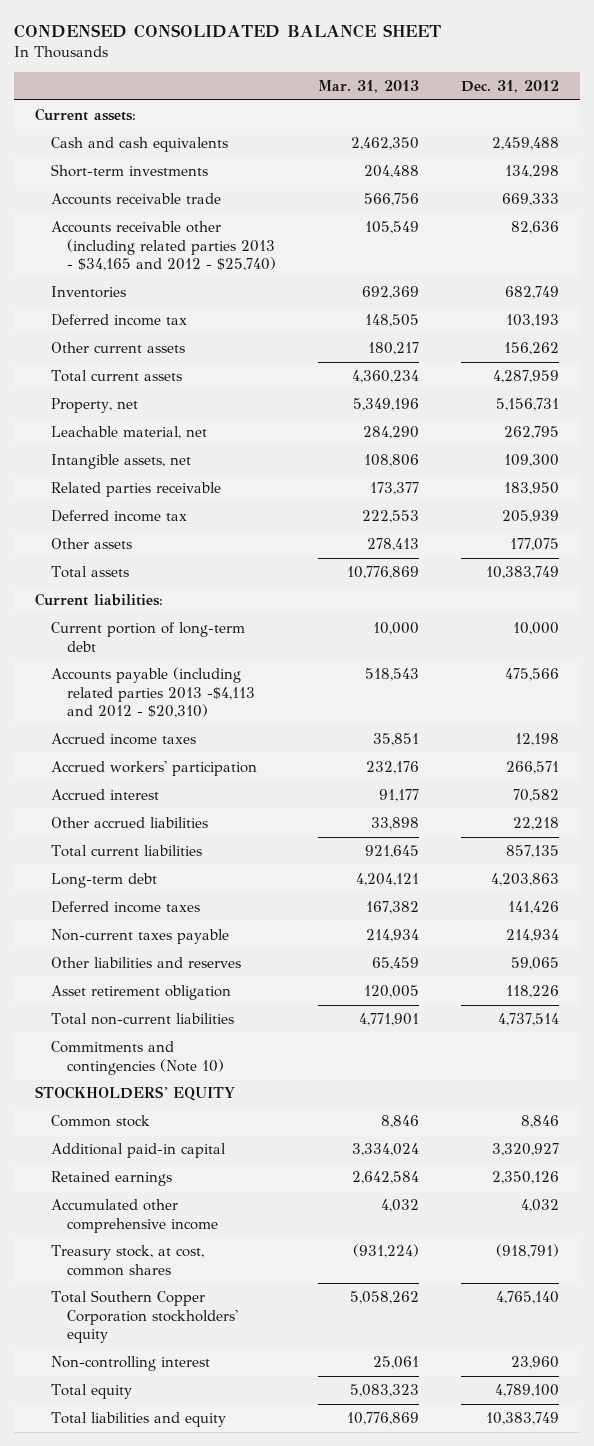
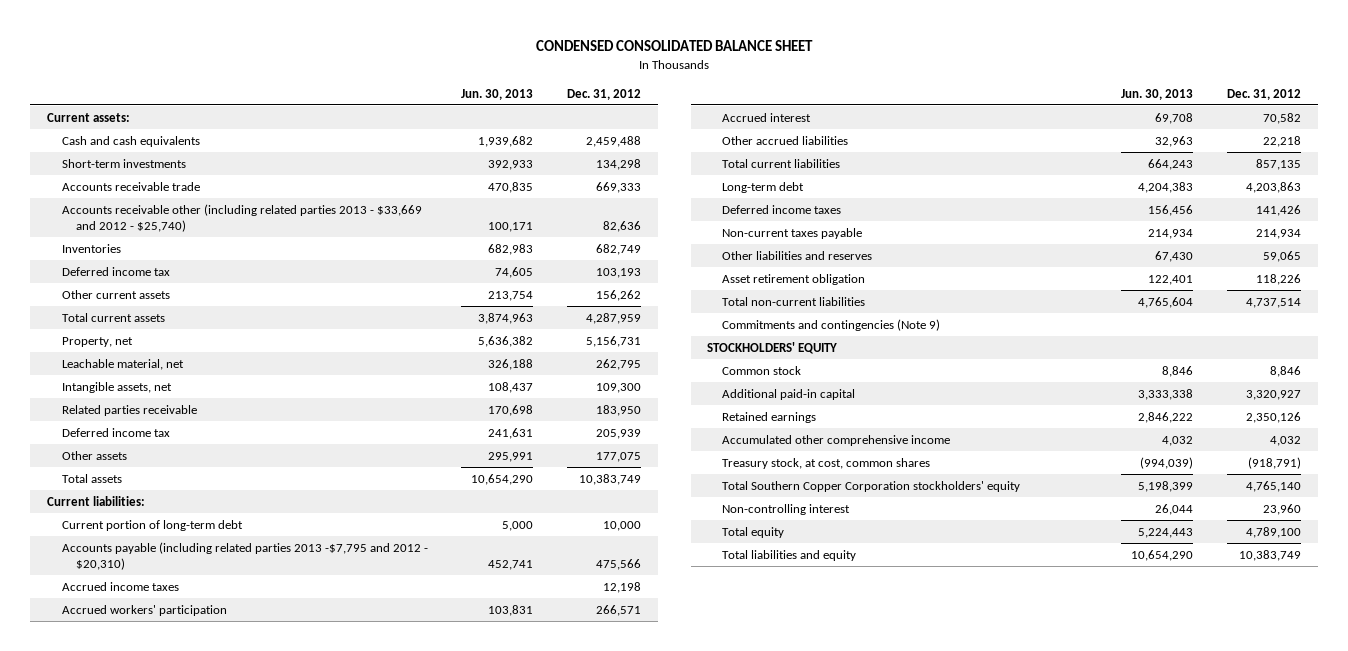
- | Mar. 31, 2013 | Dec. 31, 2012
+ | Jun. 30, 2013 | Dec. 31, 2012
- Accounts receivable other (including related parties 2013 - $34,165 and 2012 - $25,740) | 105,549 | 82,636
+ Accounts receivable other (including related parties 2013 - $33,669 and 2012 - $25,740) | 100,171 | 82,636
- Accounts payable (including related parties 2013 -$4,113 and 2012 - $20,310) | 518,543 | 475,566
+ Accounts payable (including related parties 2013 -$7,795 and 2012 - $20,310) | 452,741 | 475,566
- Commitments and contingencies (Note 10)
+ Commitments and contingencies (Note 9)

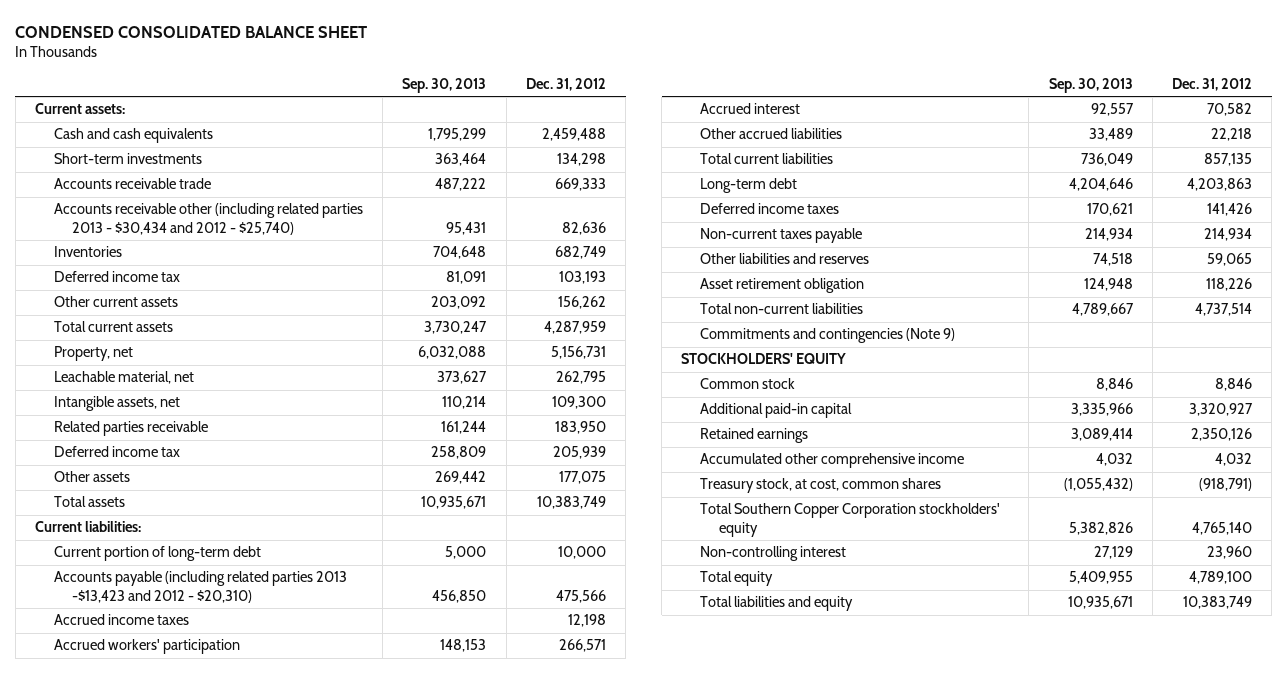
- | Jun. 30, 2013 | Dec. 31, 2012
+ | Sep. 30, 2013 | Dec. 31, 2012
- Accounts receivable other (including related parties 2013 - $33,669 and 2012 - $25,740) | 100,171 | 82,636
+ Accounts receivable other (including related parties 2013 - $30,434 and 2012 - $25,740) | 95,431 | 82,636
- Accounts payable (including related parties 2013 -$7,795 and 2012 - $20,310) | 452,741 | 475,566
+ Accounts payable (including related parties 2013 -$13,423 and 2012 - $20,310) | 456,850 | 475,566

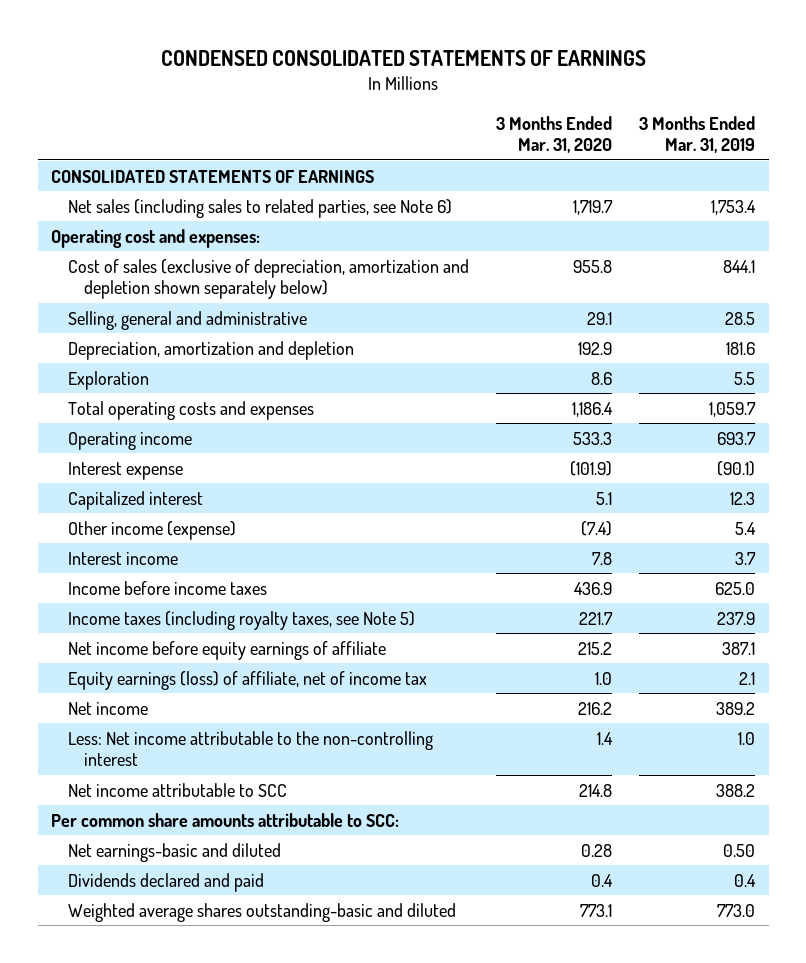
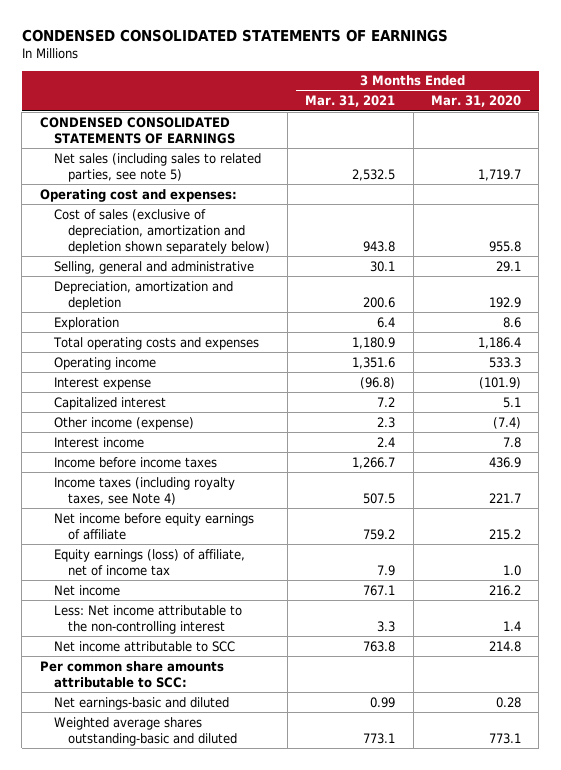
- | 3 Months Ended Mar. 31, 2020 | 3 Months Ended Mar. 31, 2019
+ | 3 Months Ended Mar. 31, 2021 | 3 Months Ended Mar. 31, 2020
- CONSOLIDATED STATEMENTS OF EARNINGS
- Net sales (including sales to related parties, see Note 6) | 1,719.7 | 1,753.4
+ CONDENSED CONSOLIDATED STATEMENTS OF EARNINGS
+ Net sales (including sales to related parties, see note 5) | 2,532.5 | 1,719.7
- Income taxes (including royalty taxes, see Note 5) | 221.7 | 237.9
+ Income taxes (including royalty taxes, see Note 4) | 507.5 | 221.7
- Dividends declared and paid | 0.4 | 0.4

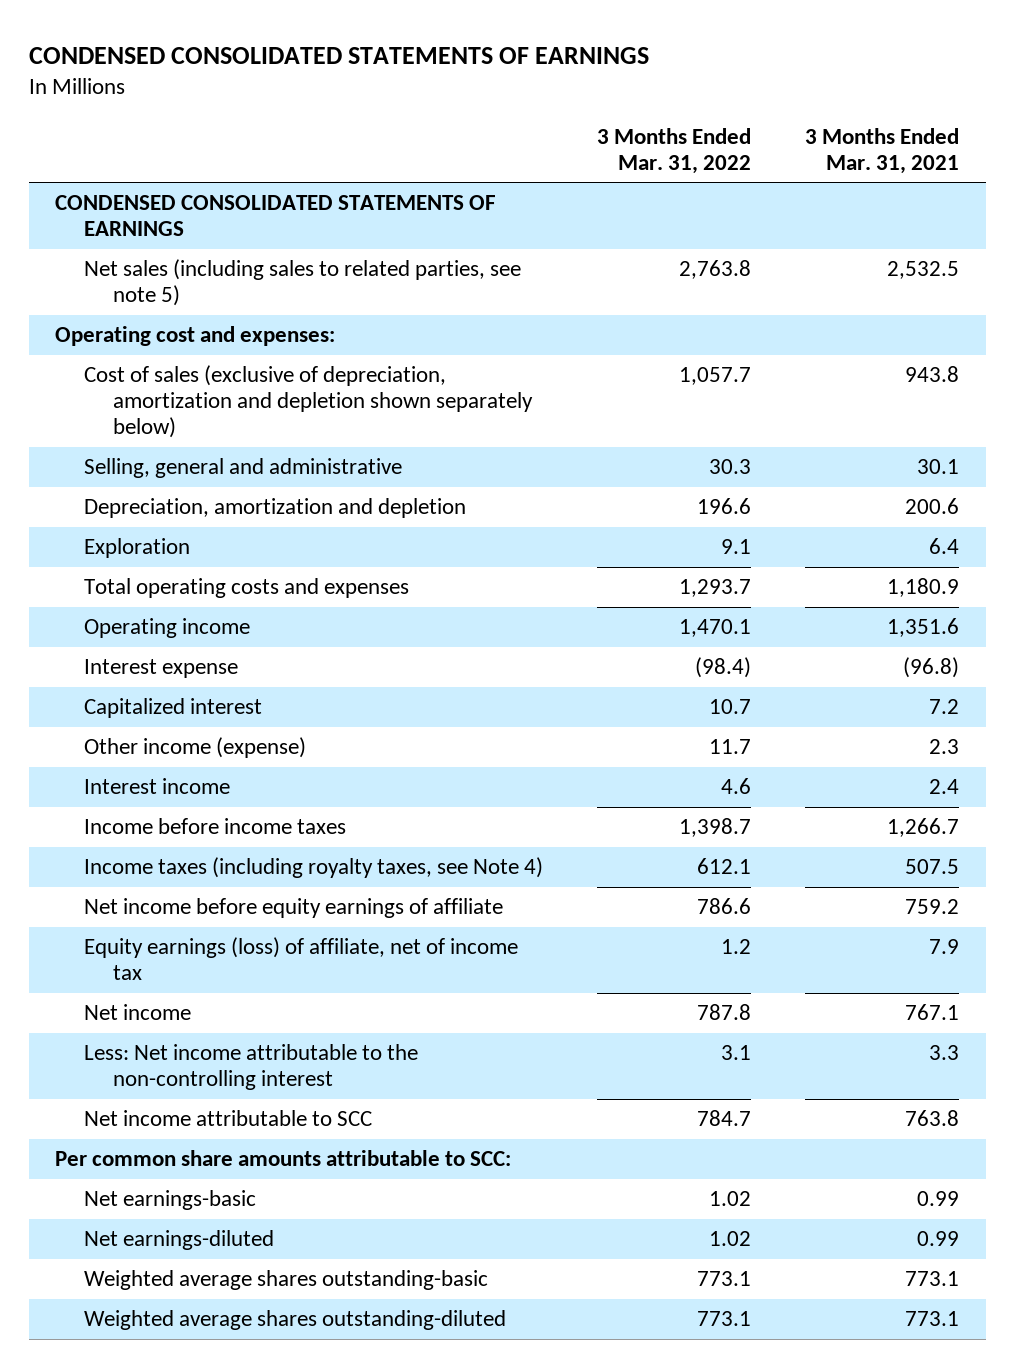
- | 3 Months Ended Mar. 31, 2021 | 3 Months Ended Mar. 31, 2020
+ | 3 Months Ended Mar. 31, 2022 | 3 Months Ended Mar. 31, 2021
- Net earnings-basic and diluted | 0.99 | 0.28
- Weighted average shares outstanding-basic and diluted | 773.1 | 773.1
+ Net earnings-basic | 1.02 | 0.99
+ Net earnings-diluted | 1.02 | 0.99
+ Weighted average shares outstanding-basic | 773.1 | 773.1
+ Weighted average shares outstanding-diluted | 773.1 | 773.1

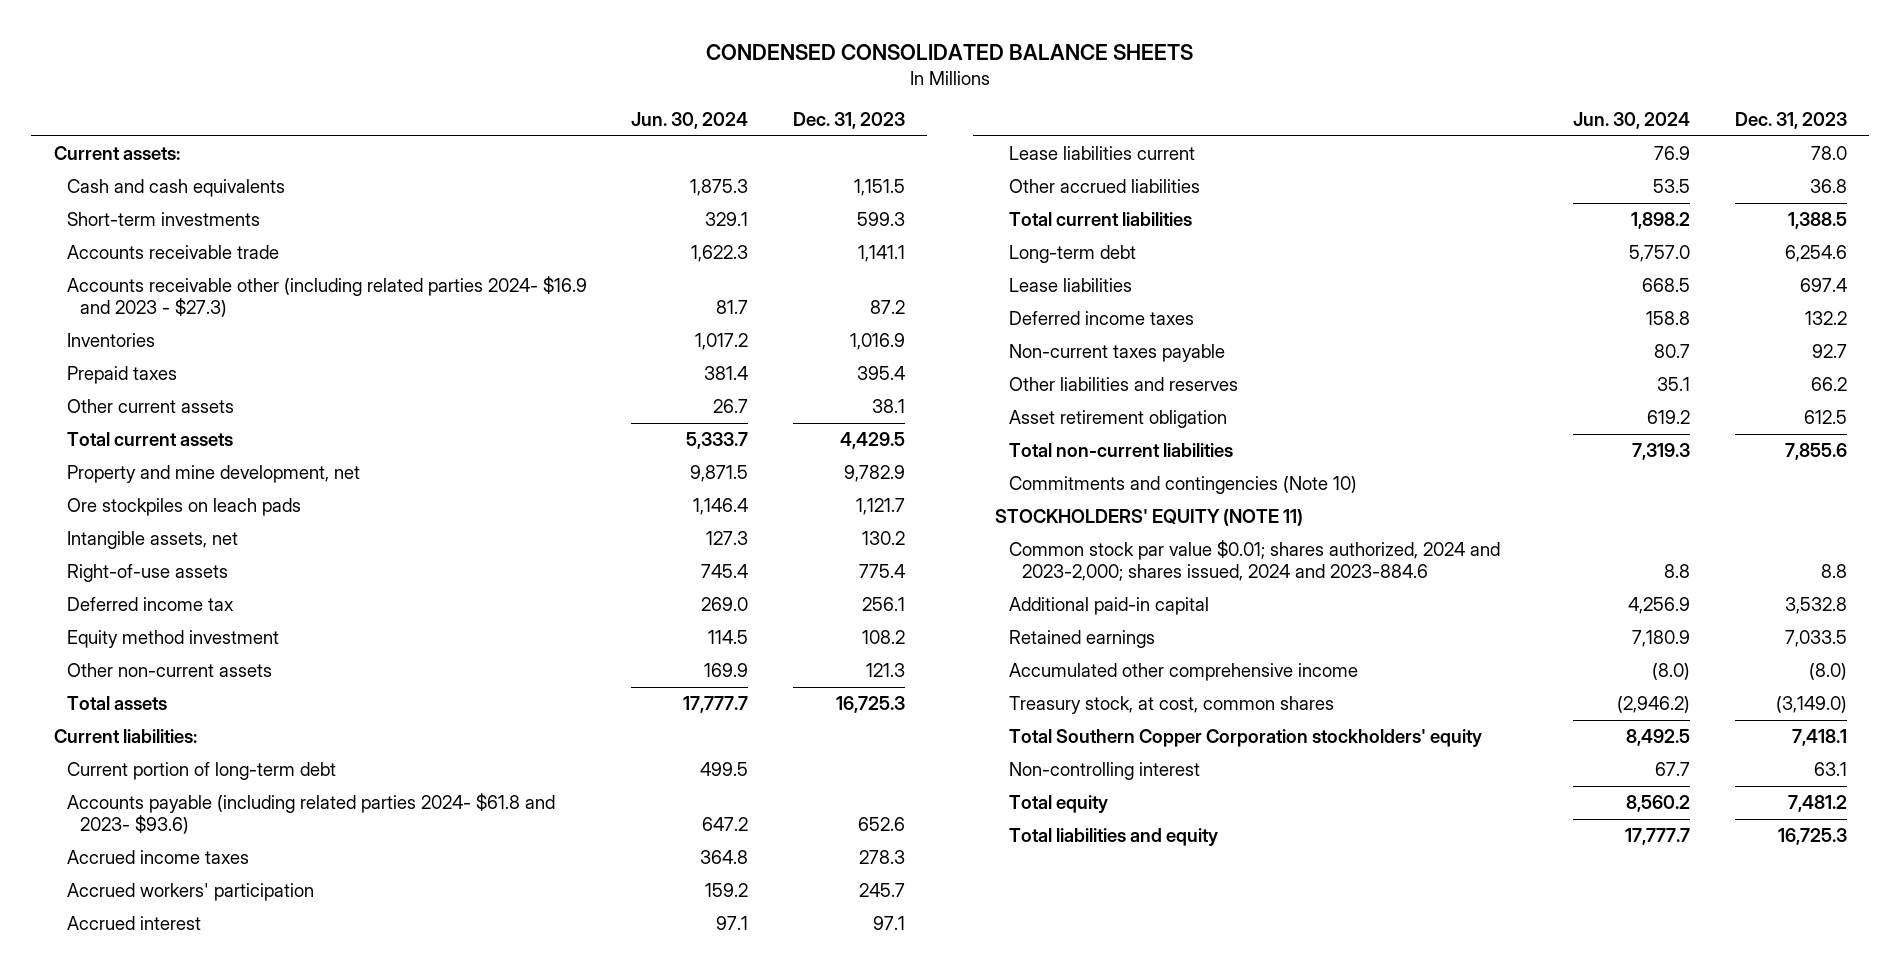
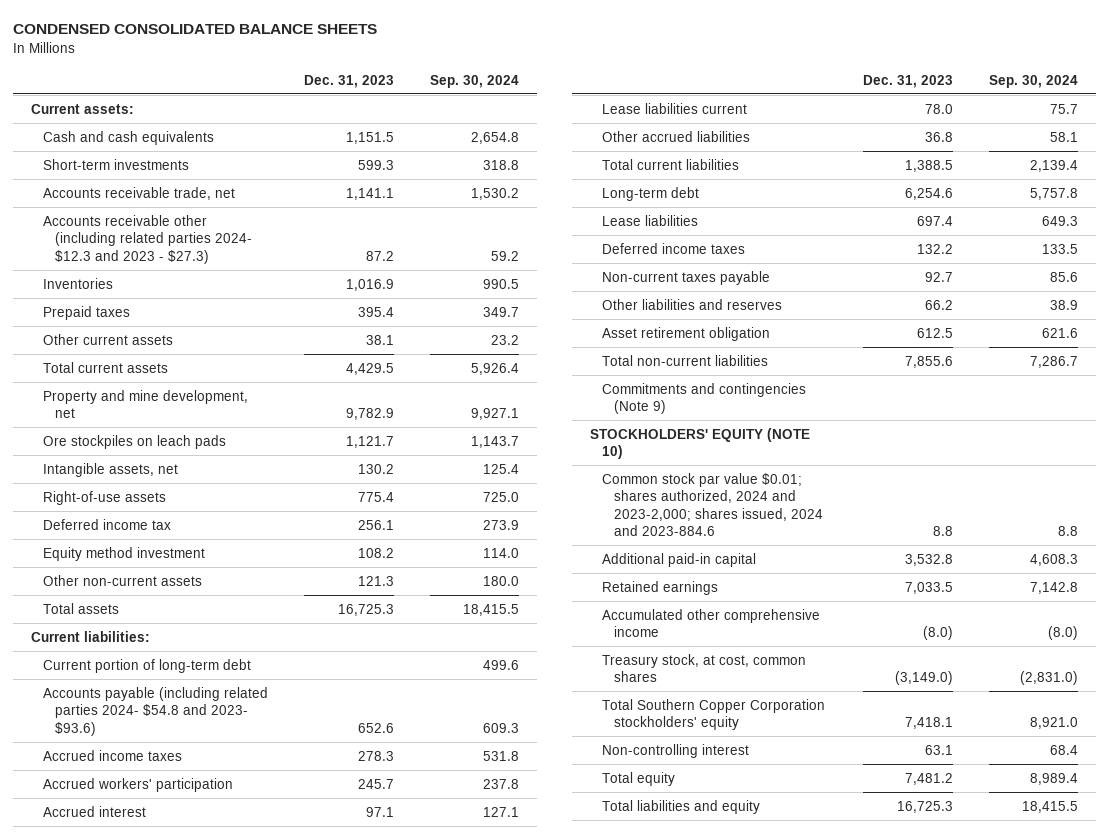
- | Jun. 30, 2024 | Dec. 31, 2023
+ | Dec. 31, 2023 | Sep. 30, 2024
- Accounts receivable trade | 1,622.3 | 1,141.1
- Accounts receivable other (including related parties 2024- $16.9 and 2023 - $27.3) | 81.7 | 87.2
+ Accounts receivable trade, net | 1,141.1 | 1,530.2
+ Accounts receivable other (including related parties 2024- $12.3 and 2023 - $27.3) | 87.2 | 59.2
- Accounts payable (including related parties 2024- $61.8 and 2023- $93.6) | 647.2 | 652.6
+ Accounts payable (including related parties 2024- $54.8 and 2023- $93.6) | 652.6 | 609.3
- Commitments and contingencies (Note 10)
- STOCKHOLDERS' EQUITY (NOTE 11)
+ Commitments and contingencies (Note 9)
+ STOCKHOLDERS' EQUITY (NOTE 10)

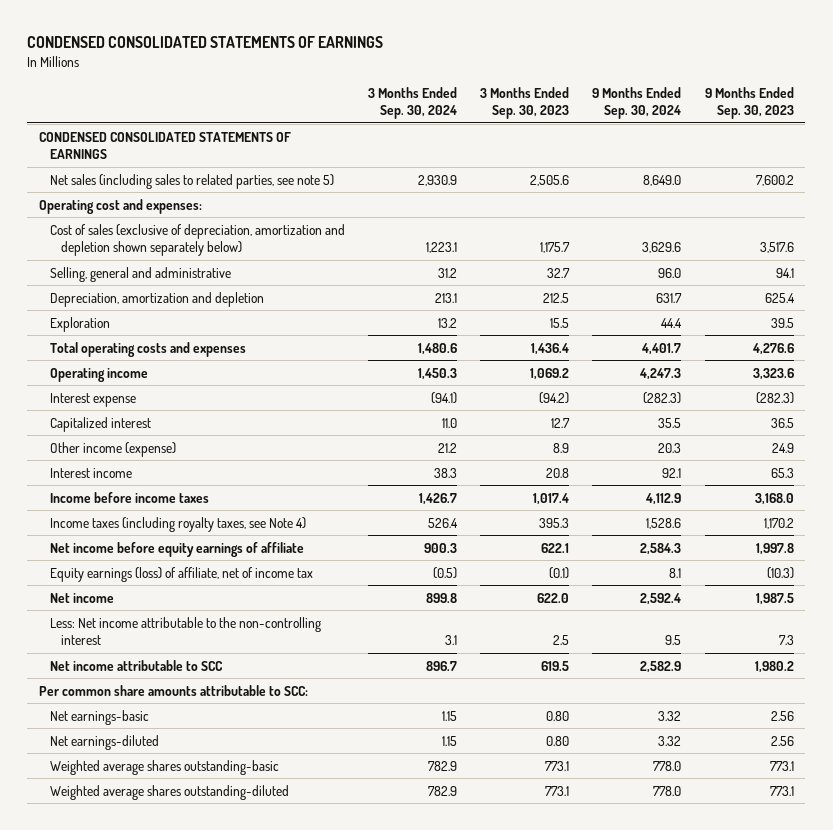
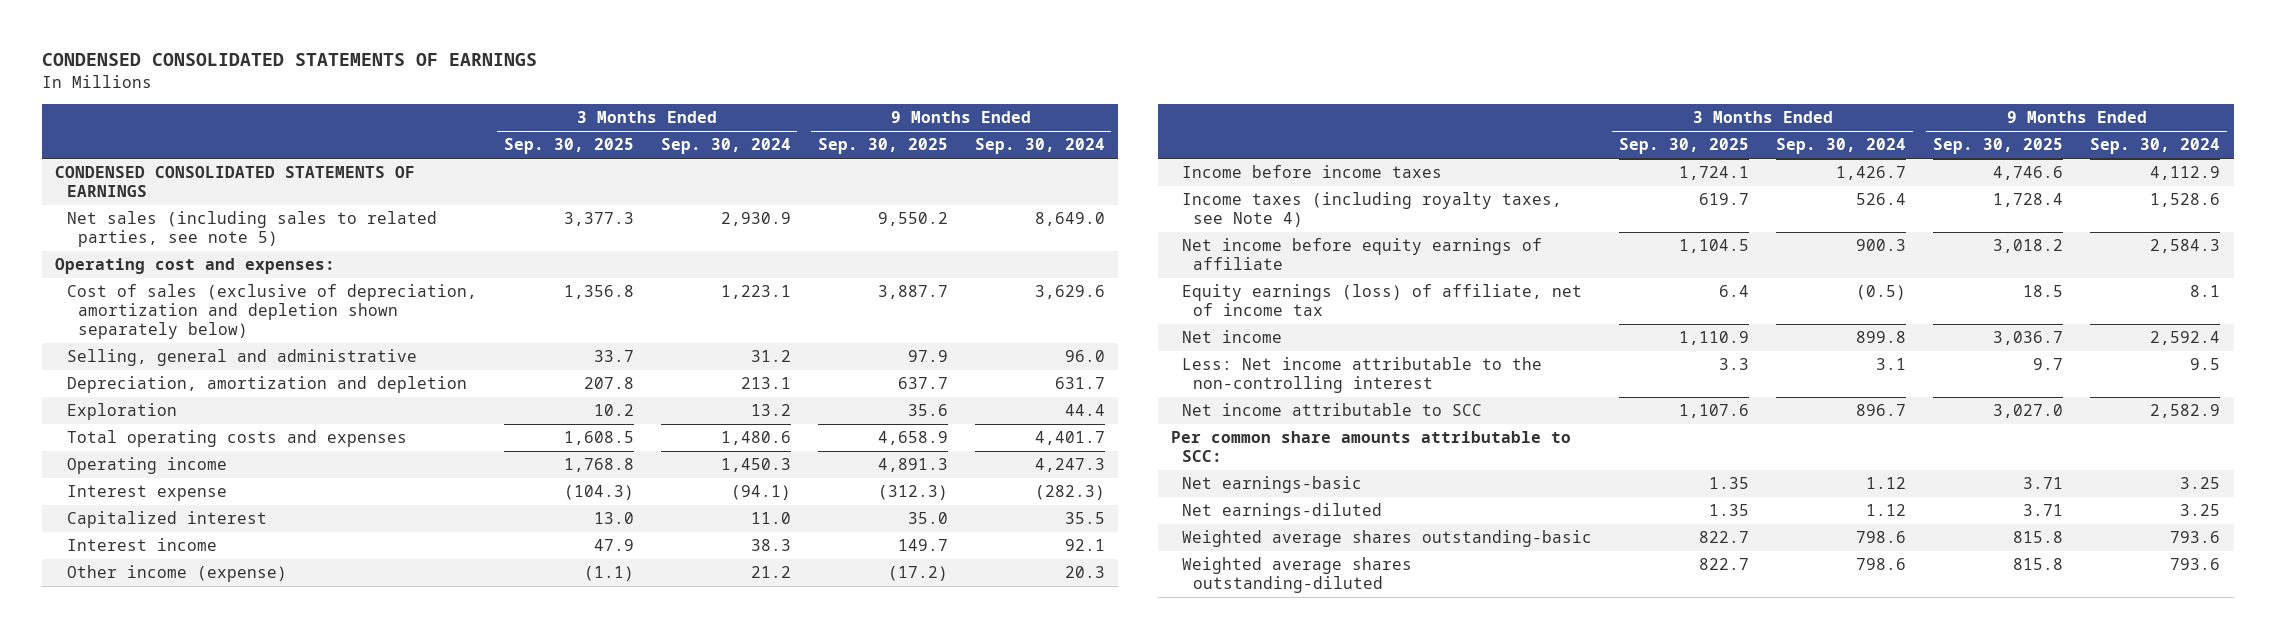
- | 3 Months Ended Sep. 30, 2024 | 3 Months Ended Sep. 30, 2023 | 9 Months Ended Sep. 30, 2024 | 9 Months Ended Sep. 30, 2023
+ | 3 Months Ended Sep. 30, 2025 | 3 Months Ended Sep. 30, 2024 | 9 Months Ended Sep. 30, 2025 | 9 Months Ended Sep. 30, 2024
moved down: Other income (expense) | (1.1) | 21.2 | (17.2) | 20.3
- Net earnings-basic | 1.15 | 0.80 | 3.32 | 2.56
- Net earnings-diluted | 1.15 | 0.80 | 3.32 | 2.56
- Weighted average shares outstanding-basic | 782.9 | 773.1 | 778.0 | 773.1
- Weighted average shares outstanding-diluted | 782.9 | 773.1 | 778.0 | 773.1
+ Net earnings-basic | 1.35 | 1.12 | 3.71 | 3.25
+ Net earnings-diluted | 1.35 | 1.12 | 3.71 | 3.25
+ Weighted average shares outstanding-basic | 822.7 | 798.6 | 815.8 | 793.6
+ Weighted average shares outstanding-diluted | 822.7 | 798.6 | 815.8 | 793.6

